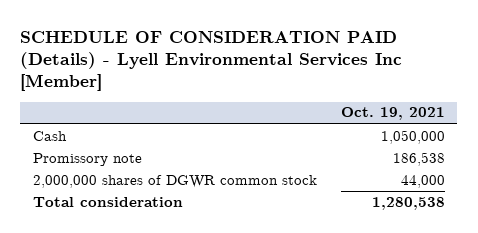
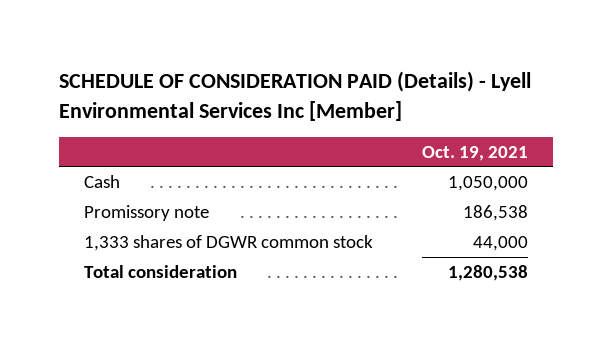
- 2,000,000 shares of DGWR common stock | 44,000
+ 1,333 shares of DGWR common stock | 44,000

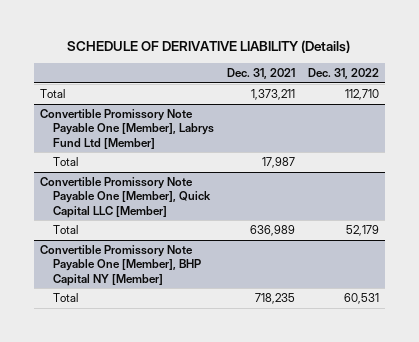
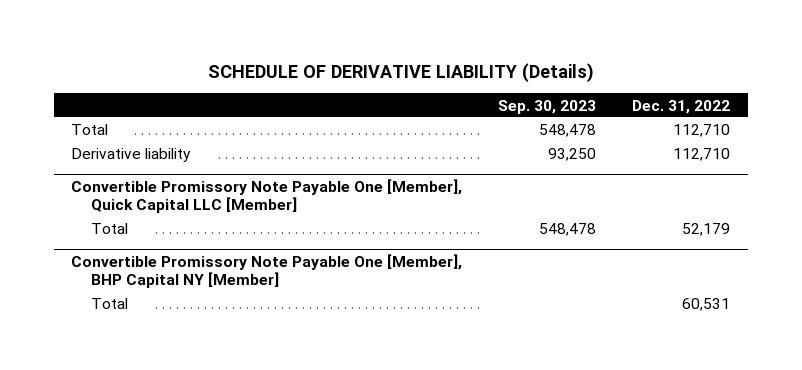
- | Dec. 31, 2021 | Dec. 31, 2022
+ | Sep. 30, 2023 | Dec. 31, 2022
- Convertible Promissory Note Payable One [Member], Labrys Fund Ltd [Member]
- Total | 17,987 |
+ Derivative liability | 93,250 | 112,710

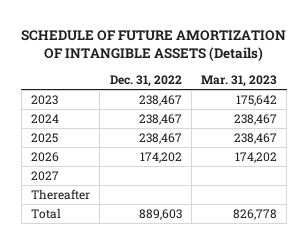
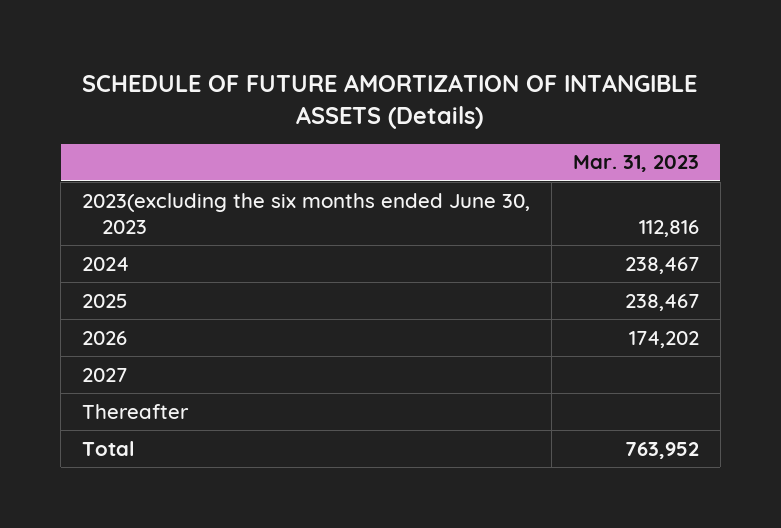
- | Dec. 31, 2022 | Mar. 31, 2023
+ | Mar. 31, 2023
- 2023 | 238,467 | 175,642
+ 2023(excluding the six months ended June 30, 2023 | 112,816
- Total | 889,603 | 826,778
+ Total | 763,952

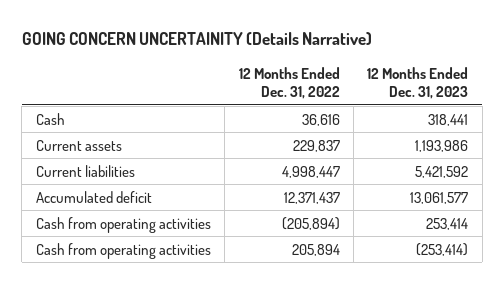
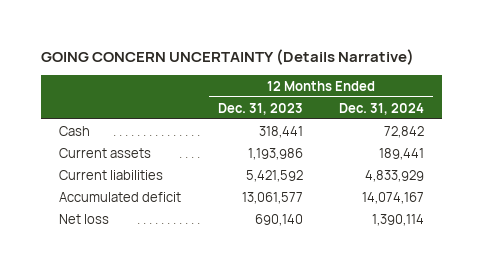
- GOING CONCERN UNCERTAINITY (Details Narrative)
+ GOING CONCERN UNCERTAINTY (Details Narrative)
- | 12 Months Ended Dec. 31, 2022 | 12 Months Ended Dec. 31, 2023
+ | 12 Months Ended Dec. 31, 2023 | 12 Months Ended Dec. 31, 2024
- Cash from operating activities | (205,894) | 253,414
- Cash from operating activities | 205,894 | (253,414)
+ Net loss | 690,140 | 1,390,114

